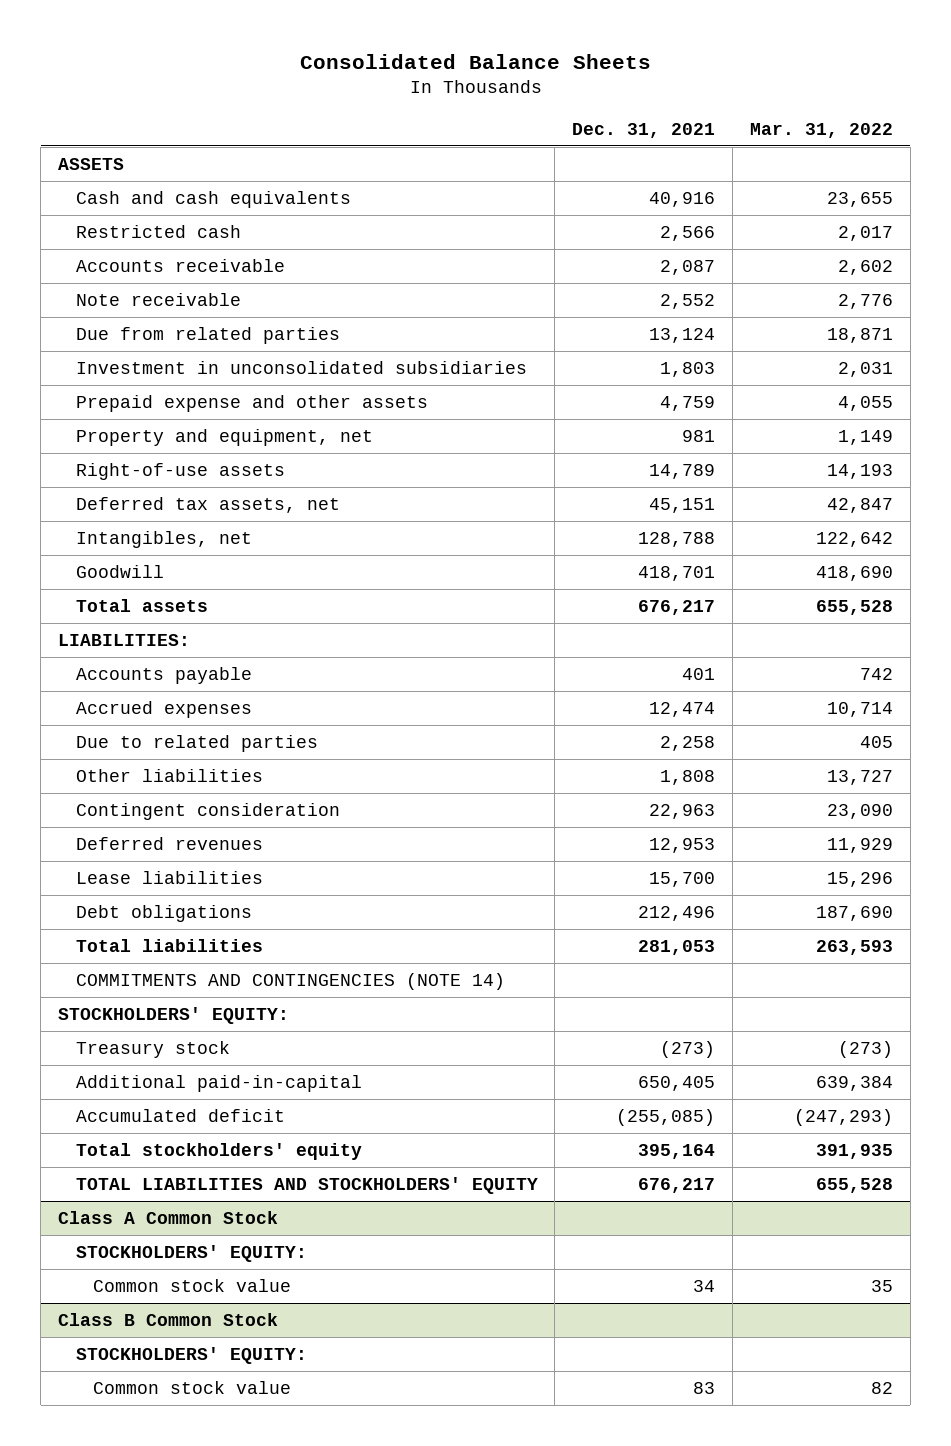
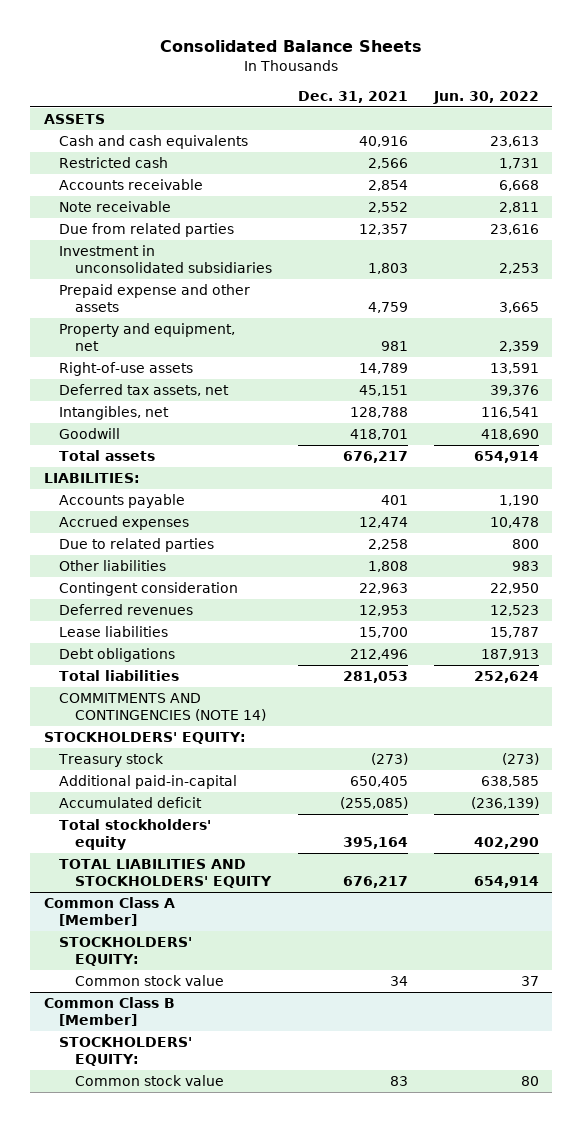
- | Dec. 31, 2021 | Mar. 31, 2022
+ | Dec. 31, 2021 | Jun. 30, 2022
- Accounts receivable | 2,087 | 2,602
+ Accounts receivable | 2,854 | 6,668
- Due from related parties | 13,124 | 18,871
+ Due from related parties | 12,357 | 23,616
- Class A Common Stock
+ Common Class A [Member]
- Class B Common Stock
+ Common Class B [Member]

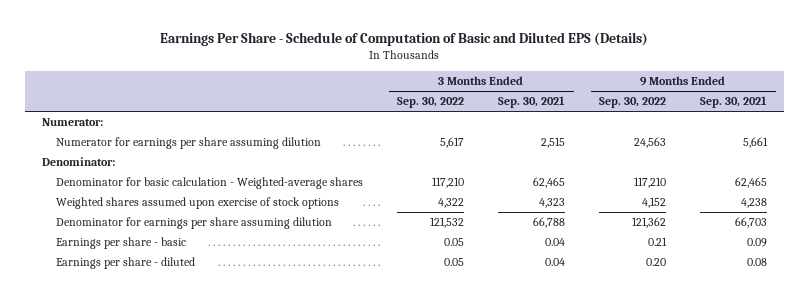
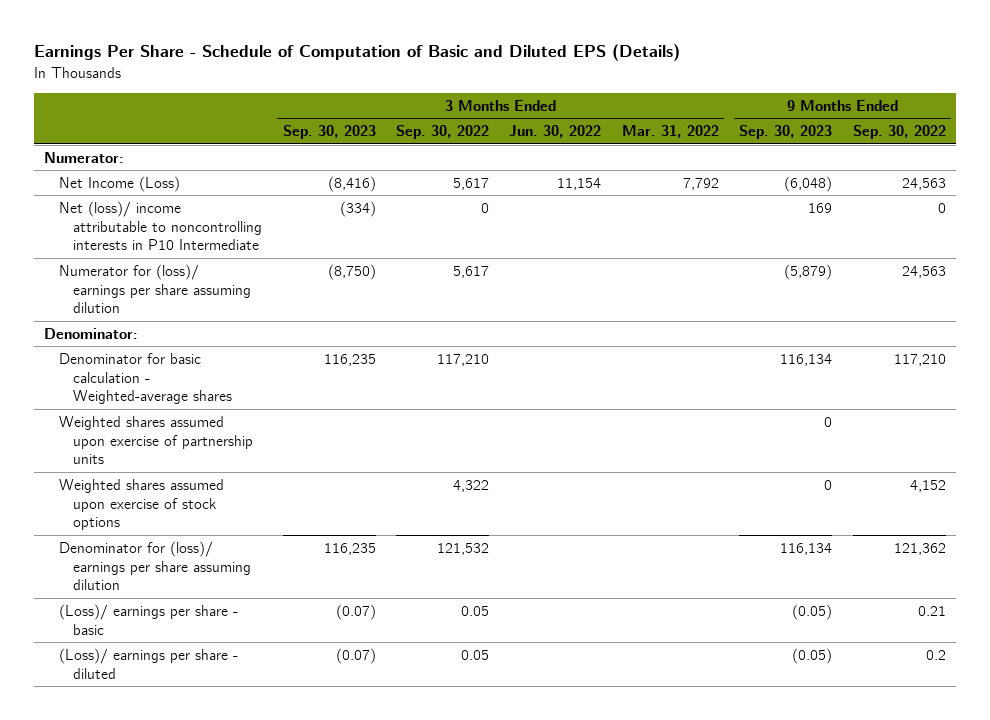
- | 3 Months Ended Sep. 30, 2022 | 3 Months Ended Sep. 30, 2021 | 9 Months Ended Sep. 30, 2022 | 9 Months Ended Sep. 30, 2021
+ | 3 Months Ended Sep. 30, 2023 | 3 Months Ended Sep. 30, 2022 | 3 Months Ended Jun. 30, 2022 | 3 Months Ended Mar. 31, 2022 | 9 Months Ended Sep. 30, 2023 | 9 Months Ended Sep. 30, 2022
- Numerator for earnings per share assuming dilution | 5,617 | 2,515 | 24,563 | 5,661
+ Net Income (Loss) | (8,416) | 5,617 | 11,154 | 7,792 | (6,048) | 24,563
+ Net (loss)/ income attributable to noncontrolling interests in P10 Intermediate | (334) | 0 | | | 169 | 0
+ Numerator for (loss)/ earnings per share assuming dilution | (8,750) | 5,617 | | | (5,879) | 24,563
+ Weighted shares assumed upon exercise of partnership units | | | | | 0 |
- Denominator for earnings per share assuming dilution | 121,532 | 66,788 | 121,362 | 66,703
- Earnings per share - basic | 0.05 | 0.04 | 0.21 | 0.09
- Earnings per share - diluted | 0.05 | 0.04 | 0.20 | 0.08
+ Denominator for (loss)/ earnings per share assuming dilution | 116,235 | 121,532 | | | 116,134 | 121,362
+ (Loss)/ earnings per share - basic | (0.07) | 0.05 | | | (0.05) | 0.21
+ (Loss)/ earnings per share - diluted | (0.07) | 0.05 | | | (0.05) | 0.2

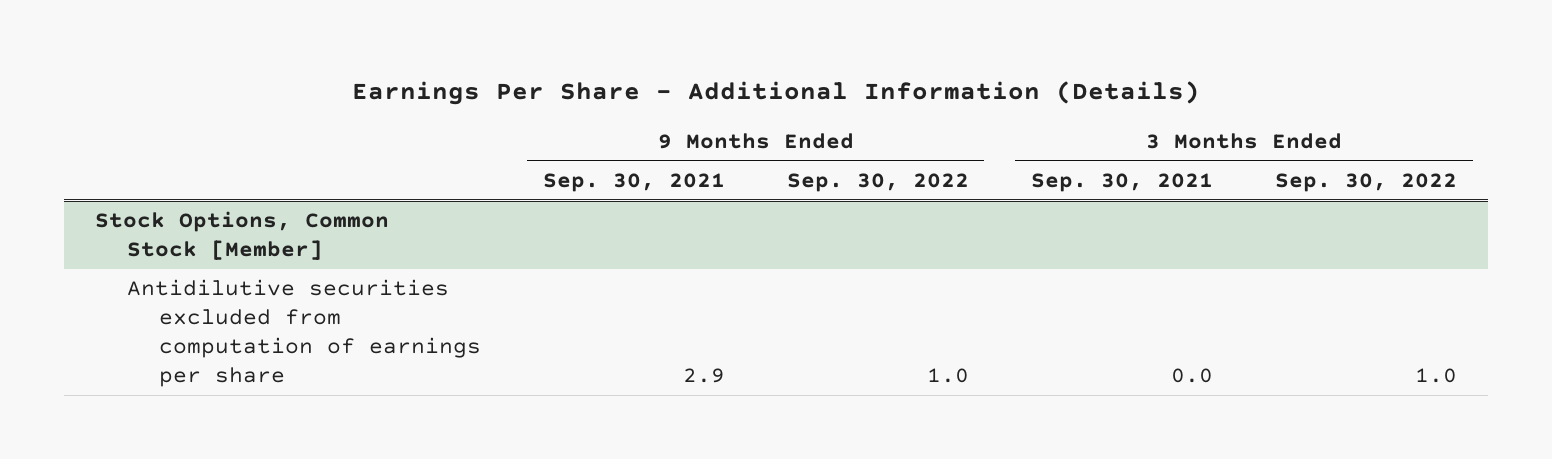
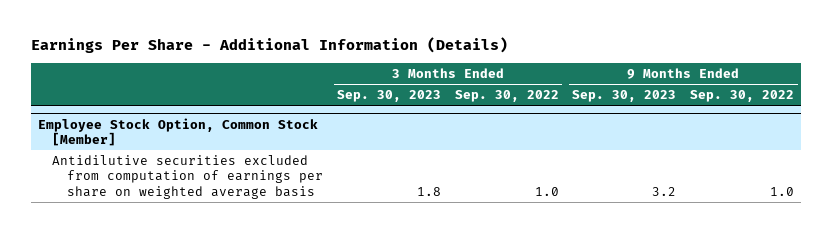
- | 9 Months Ended Sep. 30, 2021 | 9 Months Ended Sep. 30, 2022 | 3 Months Ended Sep. 30, 2021 | 3 Months Ended Sep. 30, 2022
+ | 3 Months Ended Sep. 30, 2023 | 3 Months Ended Sep. 30, 2022 | 9 Months Ended Sep. 30, 2023 | 9 Months Ended Sep. 30, 2022
- Stock Options, Common Stock [Member]
- Antidilutive securities excluded from computation of earnings per share | 2.9 | 1.0 | 0.0 | 1.0
+ Employee Stock Option, Common Stock [Member]
+ Antidilutive securities excluded from computation of earnings per share on weighted average basis | 1.8 | 1.0 | 3.2 | 1.0

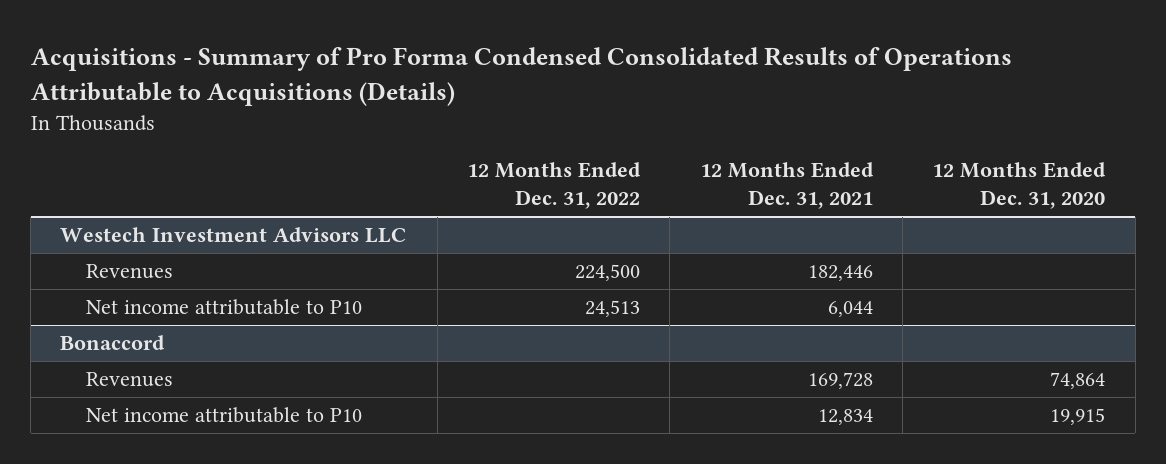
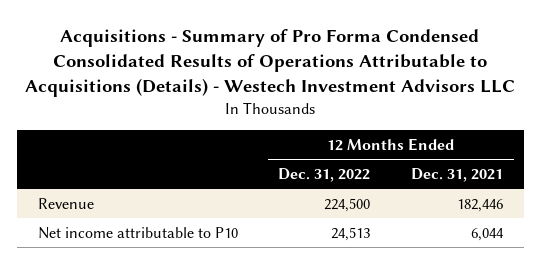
- Acquisitions - Summary of Pro Forma Condensed Consolidated Results of Operations Attributable to Acquisitions (Details)
+ Acquisitions - Summary of Pro Forma Condensed Consolidated Results of Operations Attributable to Acquisitions (Details) - Westech Investment Advisors LLC
- | 12 Months Ended Dec. 31, 2022 | 12 Months Ended Dec. 31, 2021 | 12 Months Ended Dec. 31, 2020
+ | 12 Months Ended Dec. 31, 2022 | 12 Months Ended Dec. 31, 2021
- Westech Investment Advisors LLC
- Revenues | 224,500 | 182,446 |
+ Revenue | 224,500 | 182,446
- Bonaccord
- Revenues | | 169,728 | 74,864
- Net income attributable to P10 | | 12,834 | 19,915

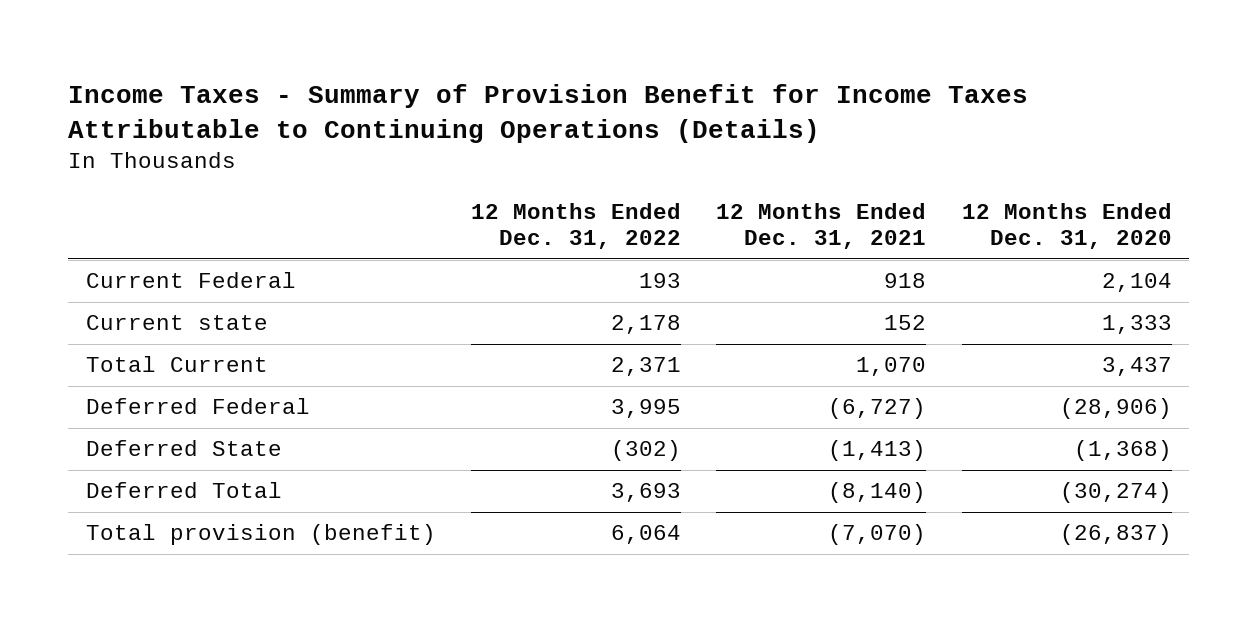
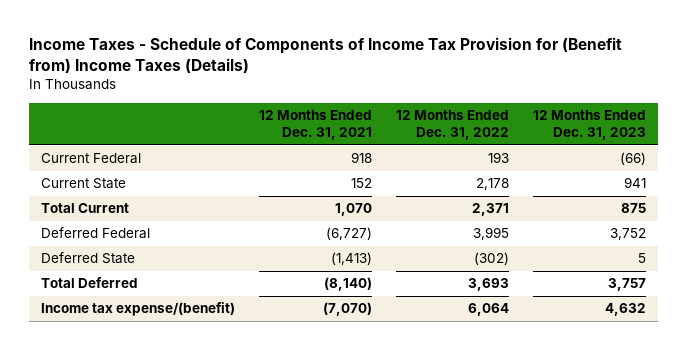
- Income Taxes - Summary of Provision Benefit for Income Taxes Attributable to Continuing Operations (Details)
+ Income Taxes - Schedule of Components of Income Tax Provision for (Benefit from) Income Taxes (Details)
- | 12 Months Ended Dec. 31, 2022 | 12 Months Ended Dec. 31, 2021 | 12 Months Ended Dec. 31, 2020
+ | 12 Months Ended Dec. 31, 2021 | 12 Months Ended Dec. 31, 2022 | 12 Months Ended Dec. 31, 2023
- Current state | 2,178 | 152 | 1,333
+ Current State | 152 | 2,178 | 941
- Deferred Total | 3,693 | (8,140) | (30,274)
- Total provision (benefit) | 6,064 | (7,070) | (26,837)
+ Total Deferred | (8,140) | 3,693 | 3,757
+ Income tax expense/(benefit) | (7,070) | 6,064 | 4,632

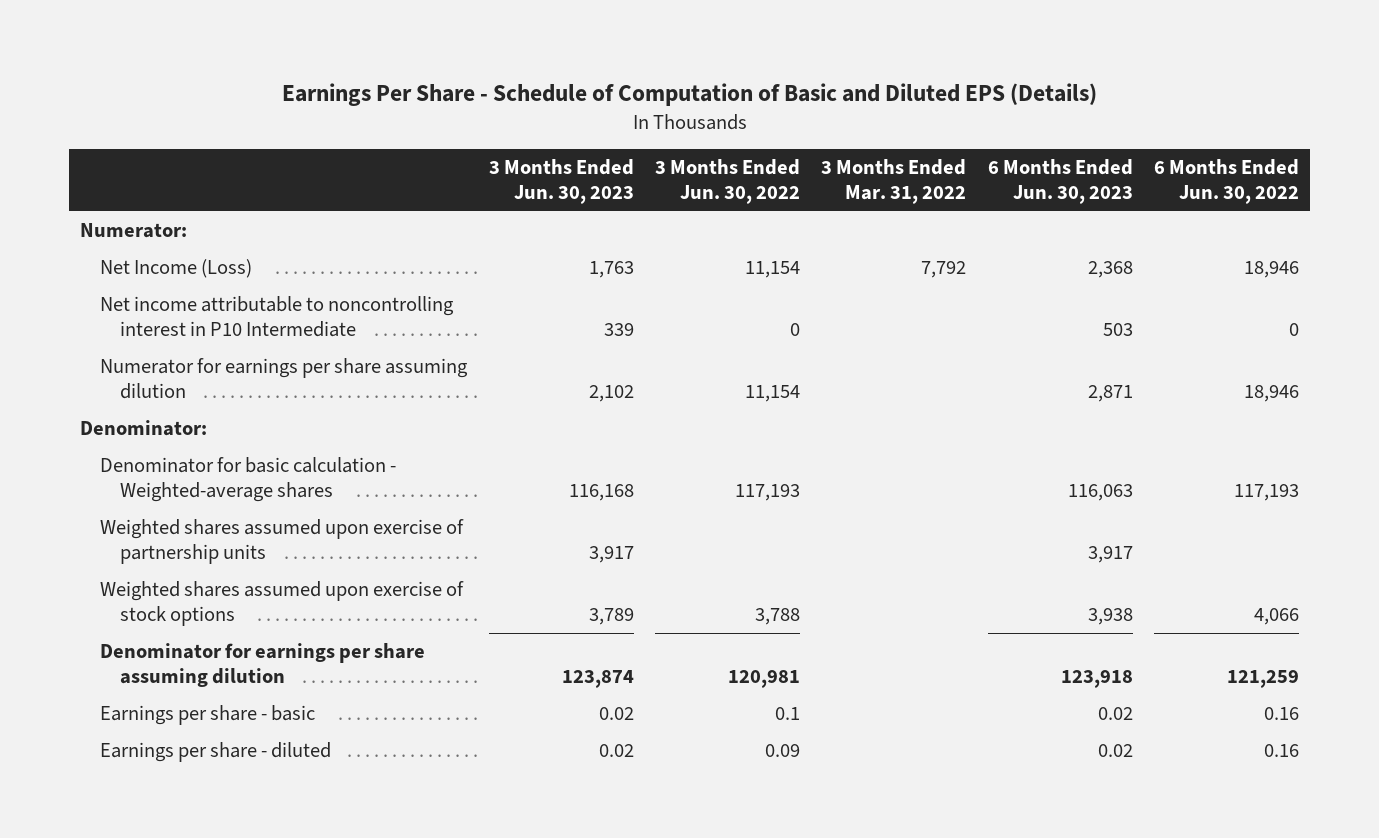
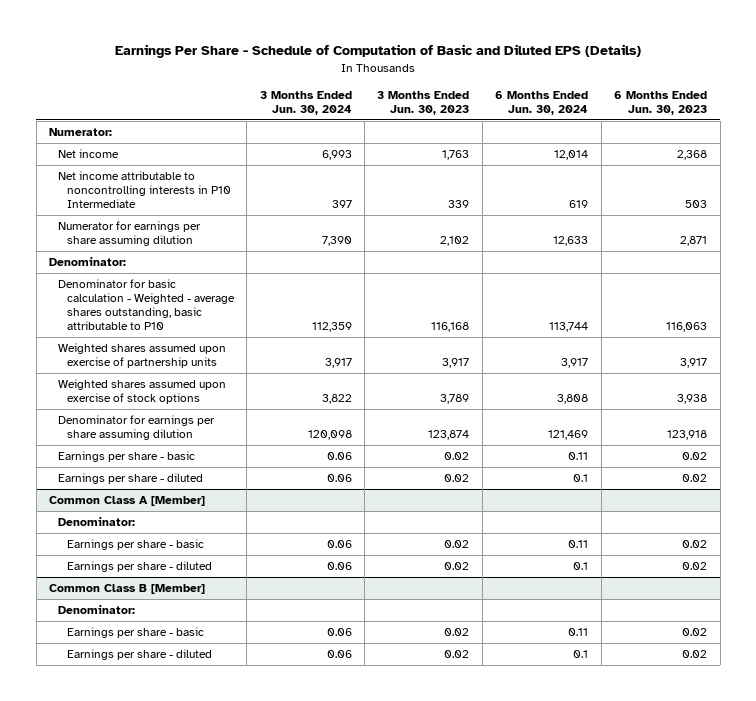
- | 3 Months Ended Jun. 30, 2023 | 3 Months Ended Jun. 30, 2022 | 3 Months Ended Mar. 31, 2022 | 6 Months Ended Jun. 30, 2023 | 6 Months Ended Jun. 30, 2022
+ | 3 Months Ended Jun. 30, 2024 | 3 Months Ended Jun. 30, 2023 | 6 Months Ended Jun. 30, 2024 | 6 Months Ended Jun. 30, 2023
- Net Income (Loss) | 1,763 | 11,154 | 7,792 | 2,368 | 18,946
- Net income attributable to noncontrolling interest in P10 Intermediate | 339 | 0 | | 503 | 0
+ Net income | 6,993 | 1,763 | 12,014 | 2,368
+ Net income attributable to noncontrolling interests in P10 Intermediate | 397 | 339 | 619 | 503
- Denominator for basic calculation - Weighted-average shares | 116,168 | 117,193 | | 116,063 | 117,193
+ Denominator for basic calculation - Weighted - average shares outstanding, basic attributable to P10 | 112,359 | 116,168 | 113,744 | 116,063
+ Common Class A [Member]
+ Denominator:
+ Earnings per share - basic | 0.06 | 0.02 | 0.11 | 0.02
+ Earnings per share - diluted | 0.06 | 0.02 | 0.1 | 0.02
+ Common Class B [Member]
+ Denominator:
+ Earnings per share - basic | 0.06 | 0.02 | 0.11 | 0.02
+ Earnings per share - diluted | 0.06 | 0.02 | 0.1 | 0.02

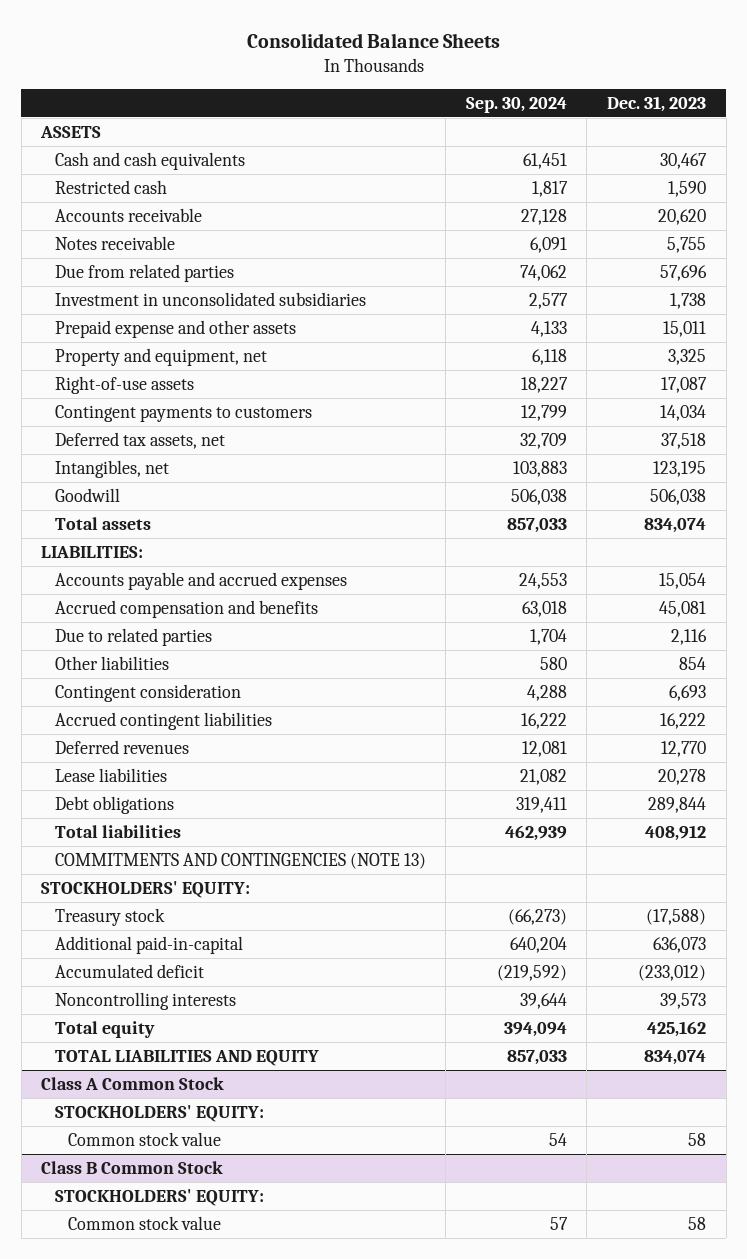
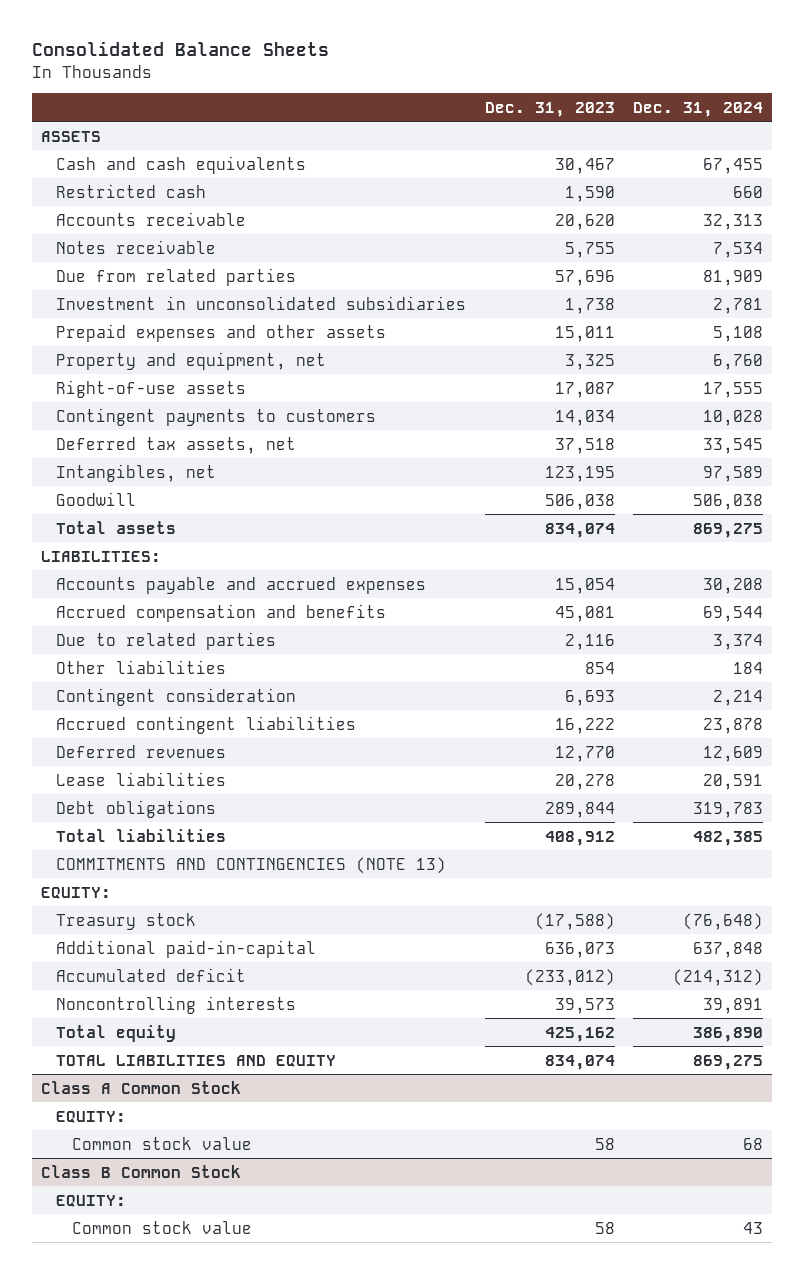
- | Sep. 30, 2024 | Dec. 31, 2023
+ | Dec. 31, 2023 | Dec. 31, 2024
- Prepaid expense and other assets | 4,133 | 15,011
+ Prepaid expenses and other assets | 15,011 | 5,108
- STOCKHOLDERS' EQUITY:
+ EQUITY:
@ Class A Common Stock
- STOCKHOLDERS' EQUITY:
+ EQUITY:
@ Class B Common Stock
- STOCKHOLDERS' EQUITY:
+ EQUITY:

